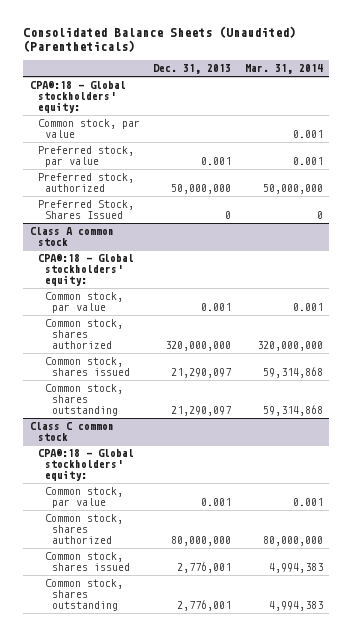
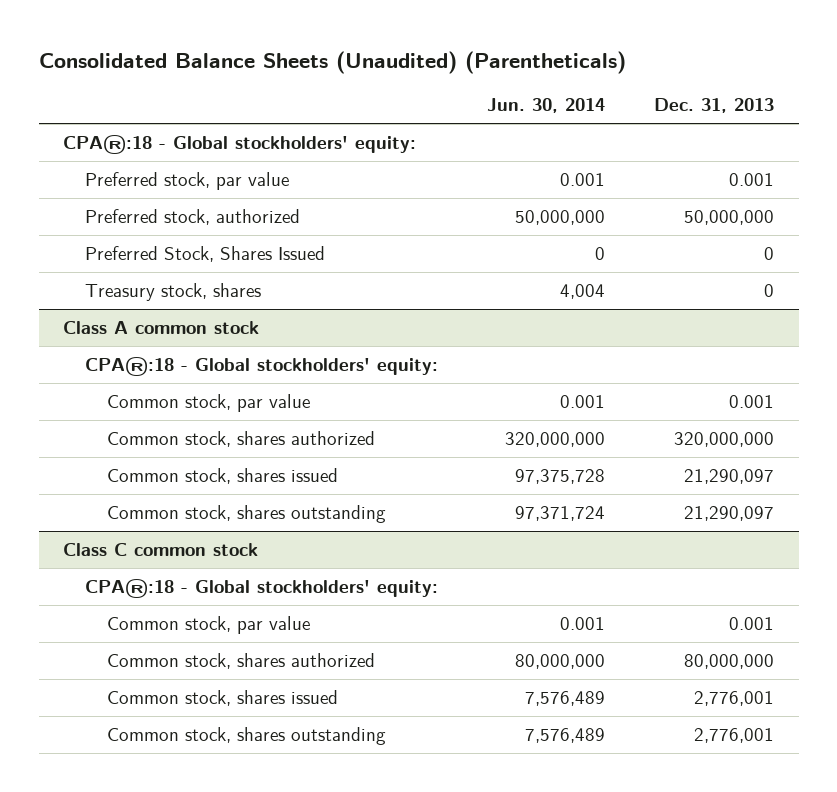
- | Dec. 31, 2013 | Mar. 31, 2014
+ | Jun. 30, 2014 | Dec. 31, 2013
- Common stock, par value | | 0.001
+ Treasury stock, shares | 4,004 | 0

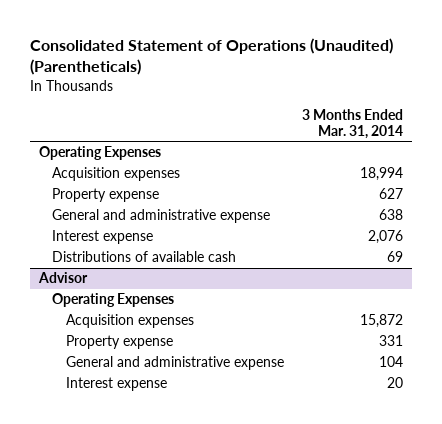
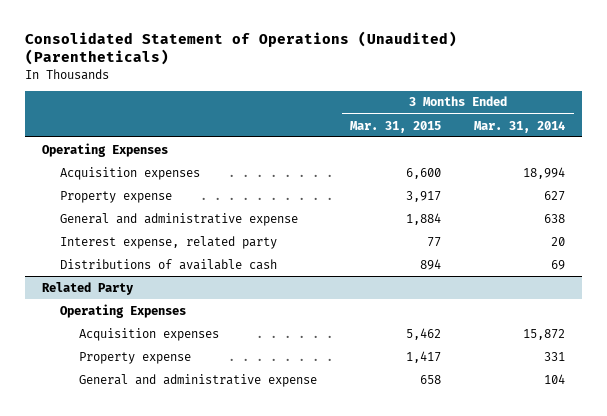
- | 3 Months Ended Mar. 31, 2014
+ | 3 Months Ended Mar. 31, 2015 | 3 Months Ended Mar. 31, 2014
- Interest expense | 2,076
+ Interest expense, related party | 77 | 20
- Advisor
+ Related Party
- Interest expense | 20

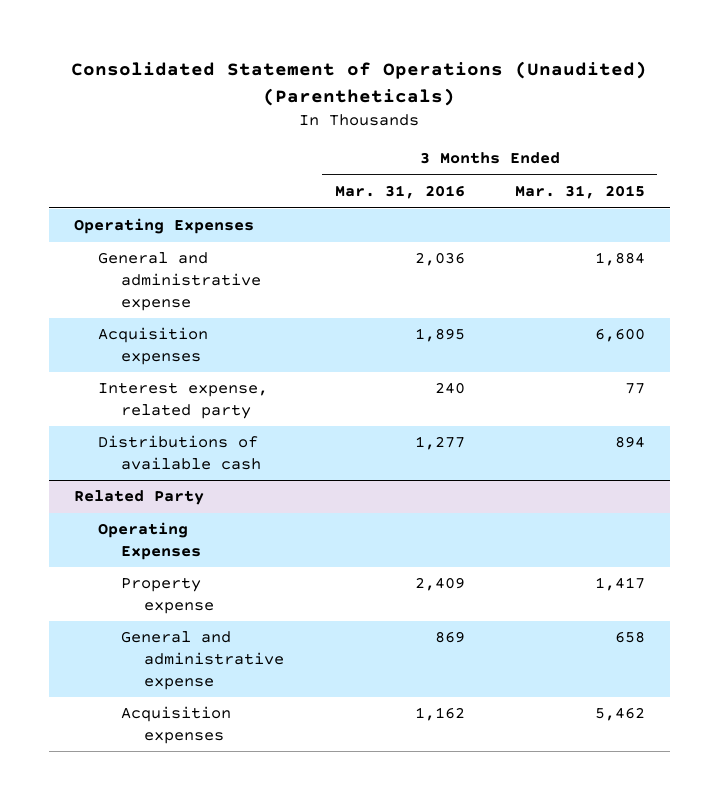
- | 3 Months Ended Mar. 31, 2015 | 3 Months Ended Mar. 31, 2014
+ | 3 Months Ended Mar. 31, 2016 | 3 Months Ended Mar. 31, 2015
- Property expense | 3,917 | 627
moved down: Acquisition expenses | 1,895 | 6,600
@ Related Party
moved down: Acquisition expenses | 1,162 | 5,462

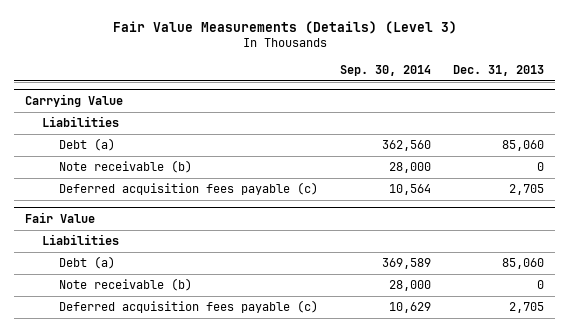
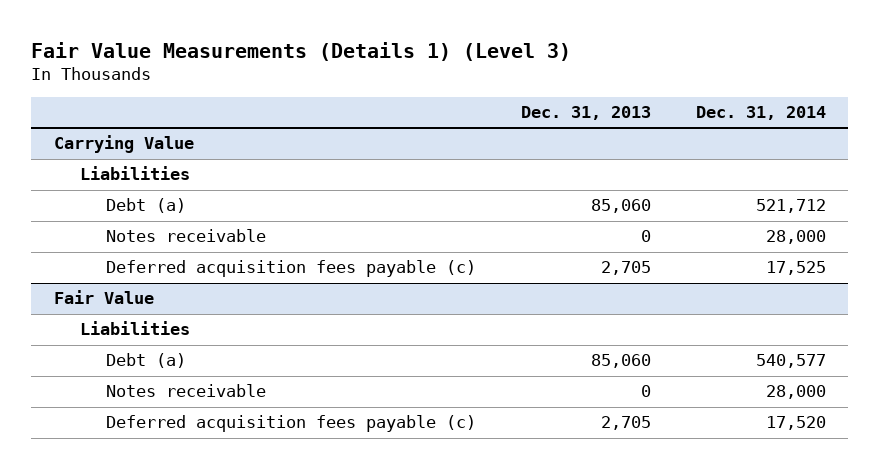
- Fair Value Measurements (Details) (Level 3)
+ Fair Value Measurements (Details 1) (Level 3)
- | Sep. 30, 2014 | Dec. 31, 2013
+ | Dec. 31, 2013 | Dec. 31, 2014
@ Carrying Value
- Note receivable (b) | 28,000 | 0
+ Notes receivable | 0 | 28,000
@ Fair Value
- Note receivable (b) | 28,000 | 0
+ Notes receivable | 0 | 28,000

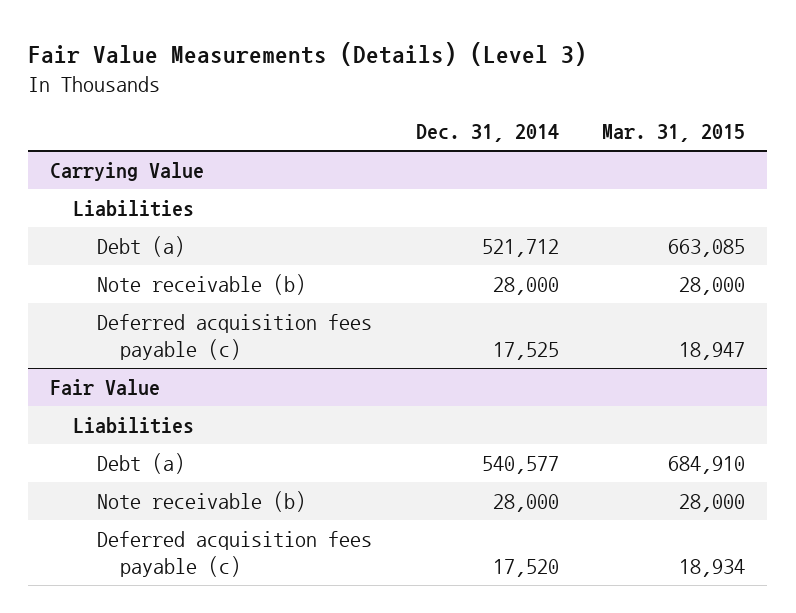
- Fair Value Measurements (Details 1) (Level 3)
+ Fair Value Measurements (Details) (Level 3)
- | Dec. 31, 2013 | Dec. 31, 2014
+ | Dec. 31, 2014 | Mar. 31, 2015
@ Carrying Value
- Notes receivable | 0 | 28,000
+ Note receivable (b) | 28,000 | 28,000
@ Fair Value
- Notes receivable | 0 | 28,000
+ Note receivable (b) | 28,000 | 28,000

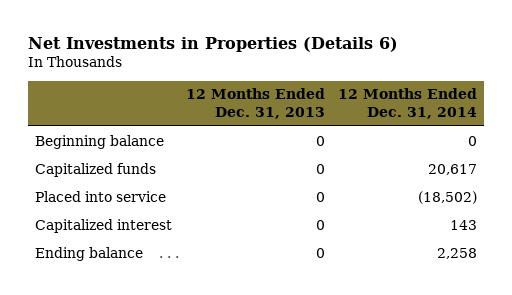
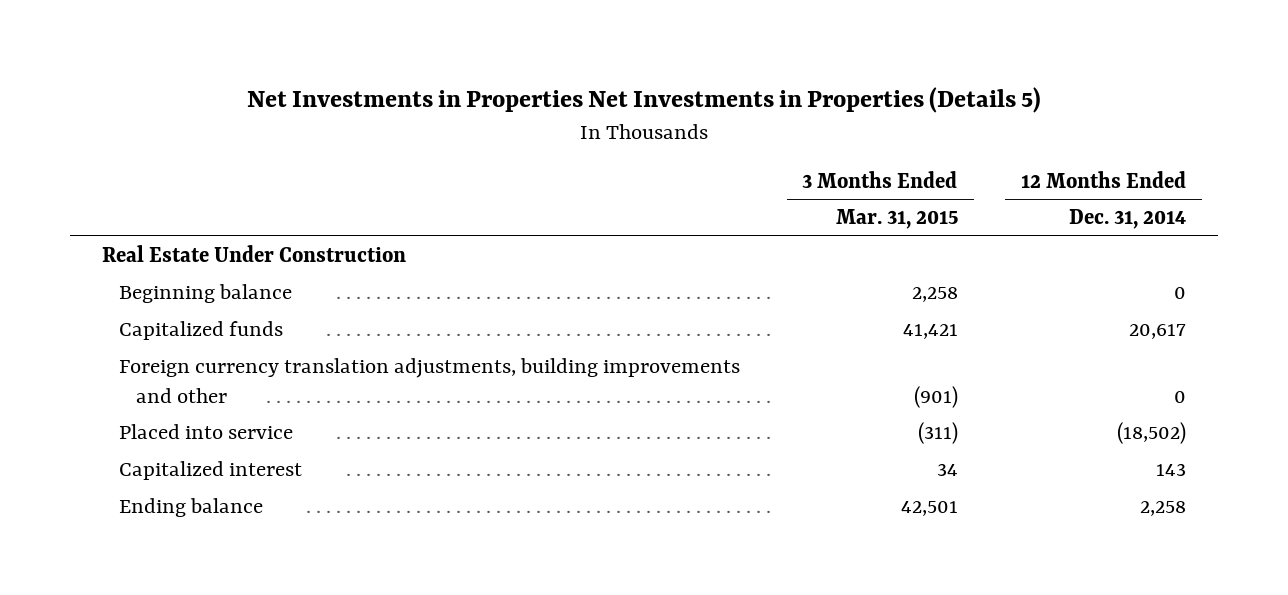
- Net Investments in Properties (Details 6)
+ Net Investments in Properties Net Investments in Properties (Details 5)
- | 12 Months Ended Dec. 31, 2013 | 12 Months Ended Dec. 31, 2014
+ | 3 Months Ended Mar. 31, 2015 | 12 Months Ended Dec. 31, 2014
+ Real Estate Under Construction
+ Foreign currency translation adjustments, building improvements and other | (901) | 0

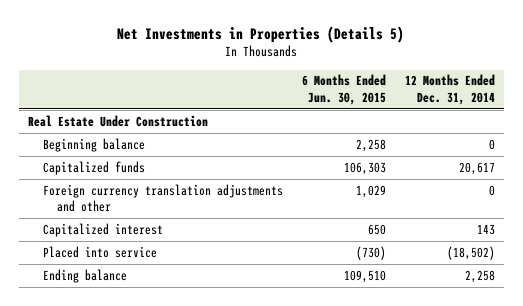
- Net Investments in Properties Net Investments in Properties (Details 5)
+ Net Investments in Properties (Details 5)
- | 3 Months Ended Mar. 31, 2015 | 12 Months Ended Dec. 31, 2014
+ | 6 Months Ended Jun. 30, 2015 | 12 Months Ended Dec. 31, 2014
- Foreign currency translation adjustments, building improvements and other | (901) | 0
+ Foreign currency translation adjustments and other | 1,029 | 0
moved down: Placed into service | (730) | (18,502)

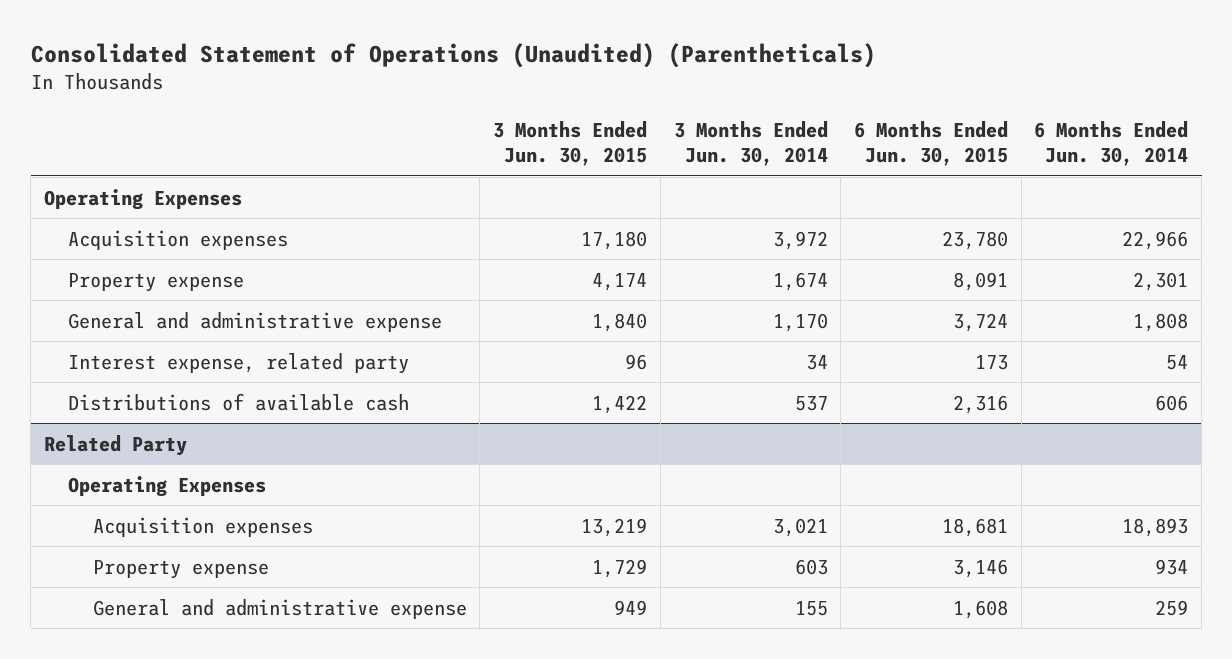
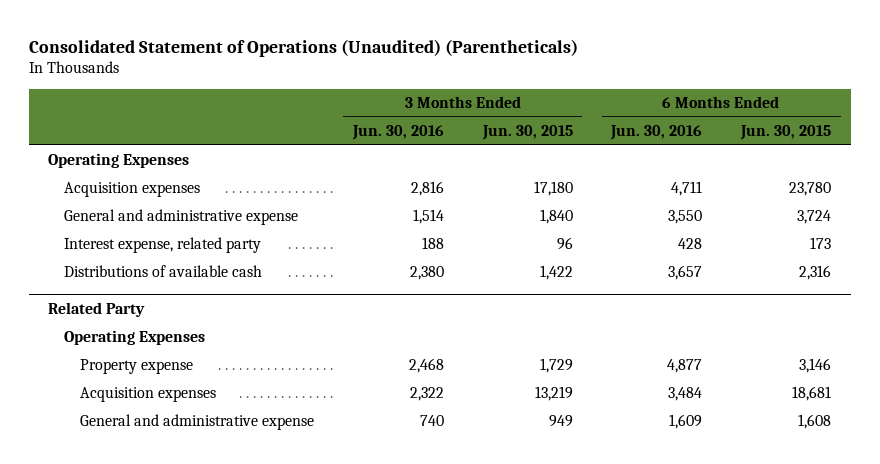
- | 3 Months Ended Jun. 30, 2015 | 3 Months Ended Jun. 30, 2014 | 6 Months Ended Jun. 30, 2015 | 6 Months Ended Jun. 30, 2014
+ | 3 Months Ended Jun. 30, 2016 | 3 Months Ended Jun. 30, 2015 | 6 Months Ended Jun. 30, 2016 | 6 Months Ended Jun. 30, 2015
- Property expense | 4,174 | 1,674 | 8,091 | 2,301
@ Related Party
moved down: Acquisition expenses | 2,322 | 13,219 | 3,484 | 18,681

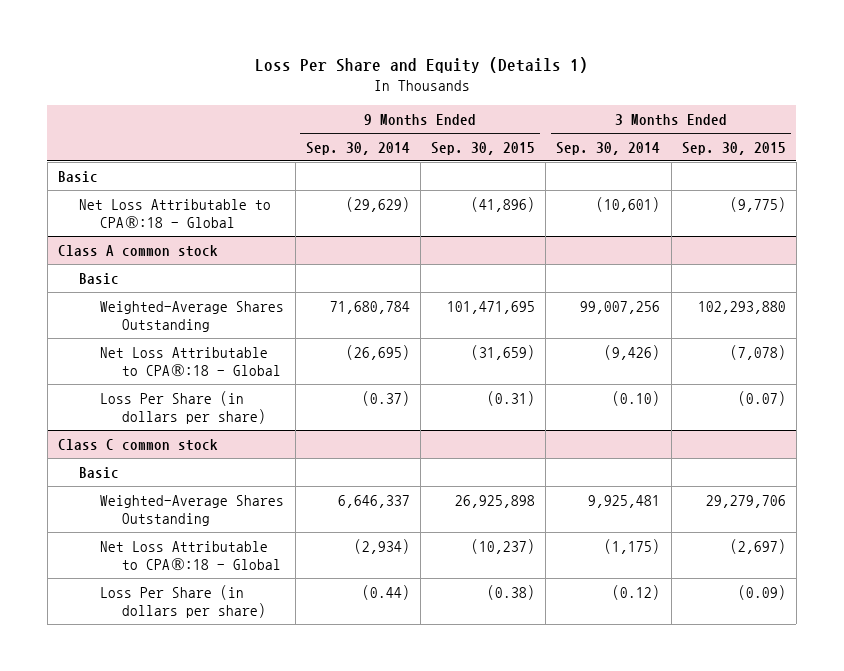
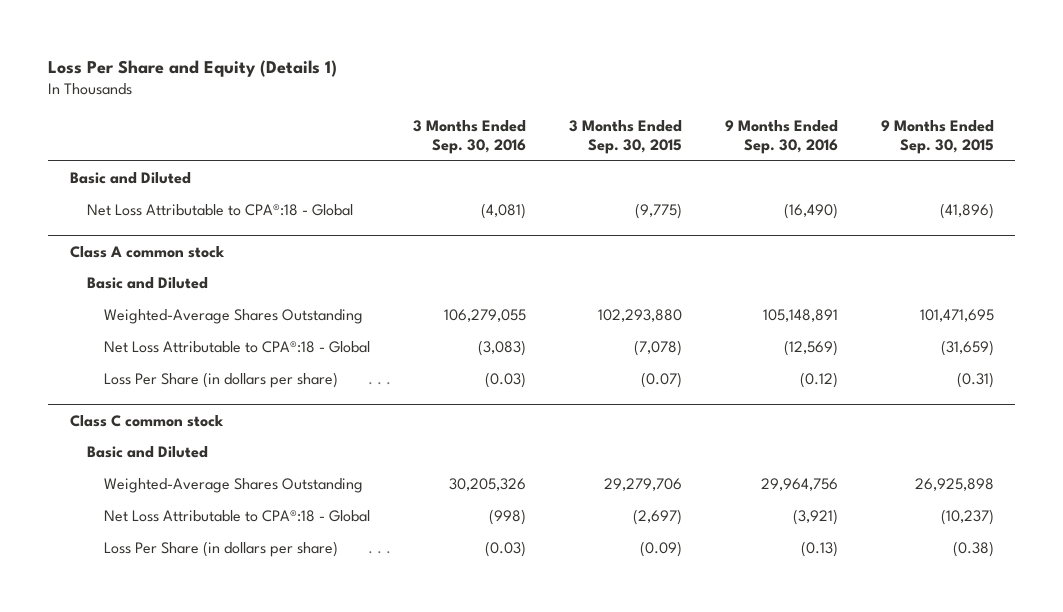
- | 9 Months Ended Sep. 30, 2014 | 9 Months Ended Sep. 30, 2015 | 3 Months Ended Sep. 30, 2014 | 3 Months Ended Sep. 30, 2015
+ | 3 Months Ended Sep. 30, 2016 | 3 Months Ended Sep. 30, 2015 | 9 Months Ended Sep. 30, 2016 | 9 Months Ended Sep. 30, 2015
- Basic
+ Basic and Diluted
@ Class A common stock
- Basic
+ Basic and Diluted
@ Class C common stock
- Basic
+ Basic and Diluted

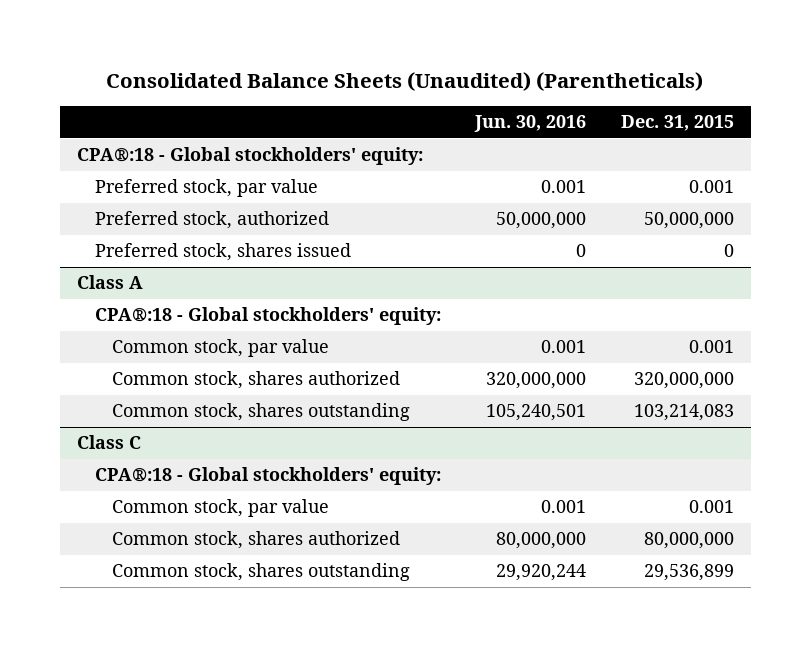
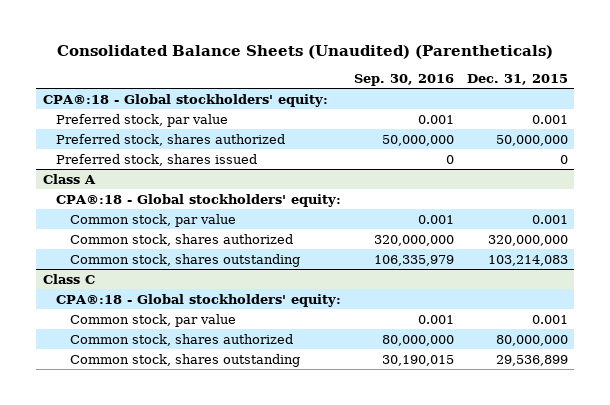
- | Jun. 30, 2016 | Dec. 31, 2015
+ | Sep. 30, 2016 | Dec. 31, 2015
- Preferred stock, authorized | 50,000,000 | 50,000,000
+ Preferred stock, shares authorized | 50,000,000 | 50,000,000

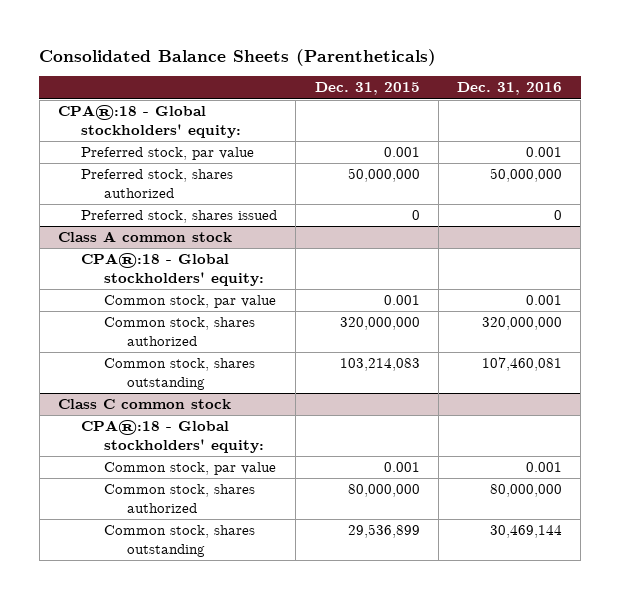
- Consolidated Balance Sheets (Unaudited) (Parentheticals)
+ Consolidated Balance Sheets (Parentheticals)
- | Sep. 30, 2016 | Dec. 31, 2015
+ | Dec. 31, 2015 | Dec. 31, 2016
- Class A
+ Class A common stock
- Class C
+ Class C common stock

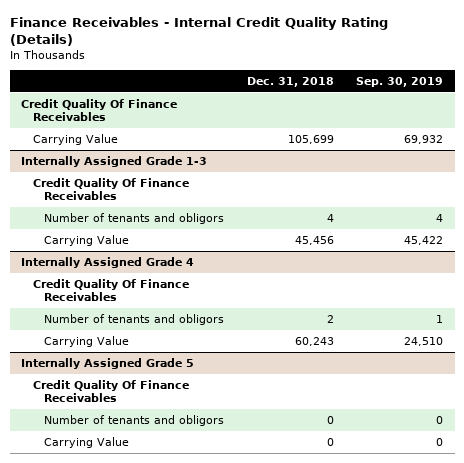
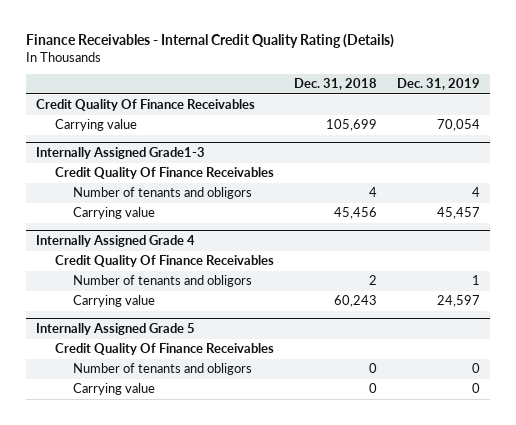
- | Dec. 31, 2018 | Sep. 30, 2019
+ | Dec. 31, 2018 | Dec. 31, 2019
- Carrying Value | 105,699 | 69,932
- Internally Assigned Grade 1-3
+ Carrying value | 105,699 | 70,054
+ Internally Assigned Grade1-3
- Carrying Value | 45,456 | 45,422
+ Carrying value | 45,456 | 45,457
@ Internally Assigned Grade 4
- Carrying Value | 60,243 | 24,510
+ Carrying value | 60,243 | 24,597
@ Internally Assigned Grade 5
- Carrying Value | 0 | 0
+ Carrying value | 0 | 0

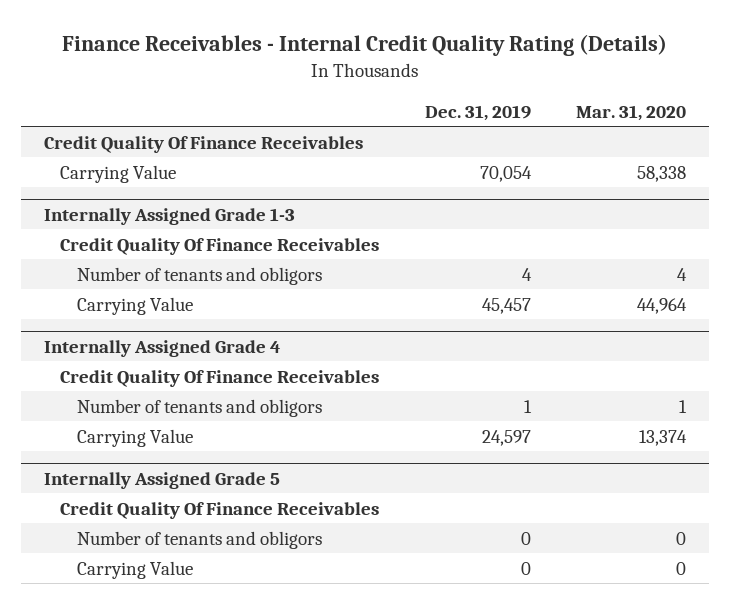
- | Dec. 31, 2018 | Dec. 31, 2019
+ | Dec. 31, 2019 | Mar. 31, 2020
- Carrying value | 105,699 | 70,054
- Internally Assigned Grade1-3
+ Carrying Value | 70,054 | 58,338
+ Internally Assigned Grade 1-3
- Carrying value | 45,456 | 45,457
+ Carrying Value | 45,457 | 44,964
@ Internally Assigned Grade 4
- Carrying value | 60,243 | 24,597
+ Carrying Value | 24,597 | 13,374
@ Internally Assigned Grade 5
- Carrying value | 0 | 0
+ Carrying Value | 0 | 0

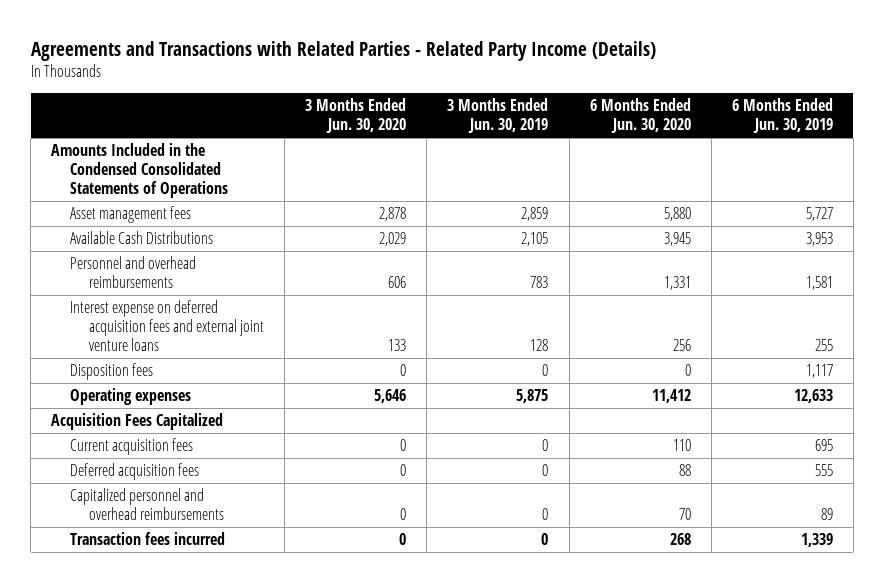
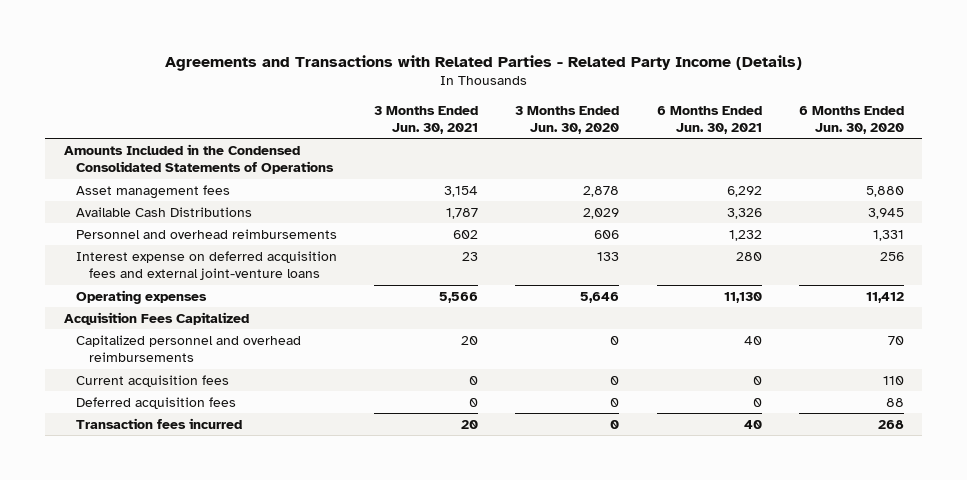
- | 3 Months Ended Jun. 30, 2020 | 3 Months Ended Jun. 30, 2019 | 6 Months Ended Jun. 30, 2020 | 6 Months Ended Jun. 30, 2019
+ | 3 Months Ended Jun. 30, 2021 | 3 Months Ended Jun. 30, 2020 | 6 Months Ended Jun. 30, 2021 | 6 Months Ended Jun. 30, 2020
- Interest expense on deferred acquisition fees and external joint venture loans | 133 | 128 | 256 | 255
- Disposition fees | 0 | 0 | 0 | 1,117
+ Interest expense on deferred acquisition fees and external joint-venture loans | 23 | 133 | 280 | 256
moved up: Capitalized personnel and overhead reimbursements | 20 | 0 | 40 | 70

